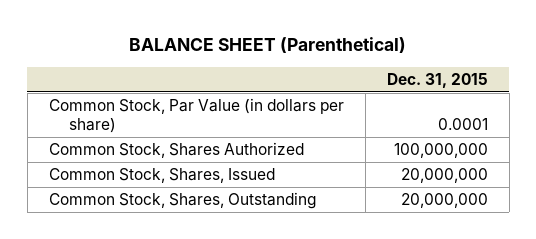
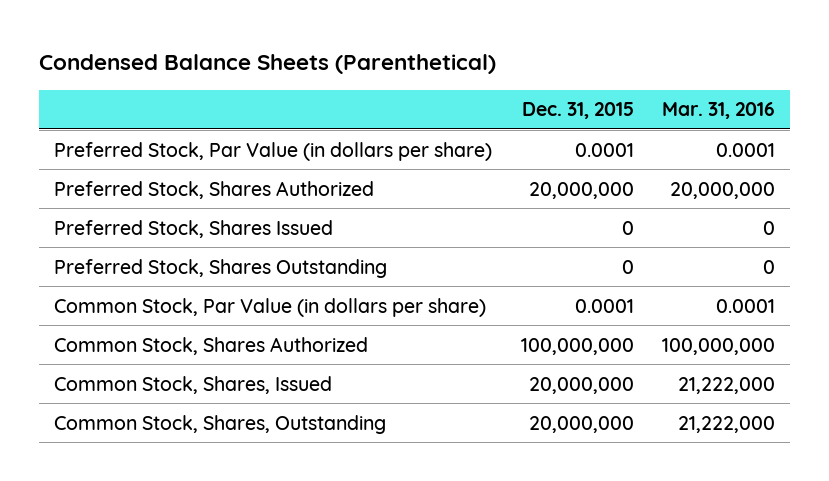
- BALANCE SHEET (Parenthetical)
+ Condensed Balance Sheets (Parenthetical)
- | Dec. 31, 2015
+ | Dec. 31, 2015 | Mar. 31, 2016
+ Preferred Stock, Par Value (in dollars per share) | 0.0001 | 0.0001
+ Preferred Stock, Shares Authorized | 20,000,000 | 20,000,000
+ Preferred Stock, Shares Issued | 0 | 0
+ Preferred Stock, Shares Outstanding | 0 | 0

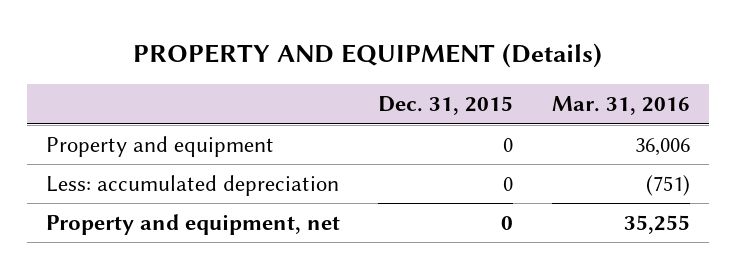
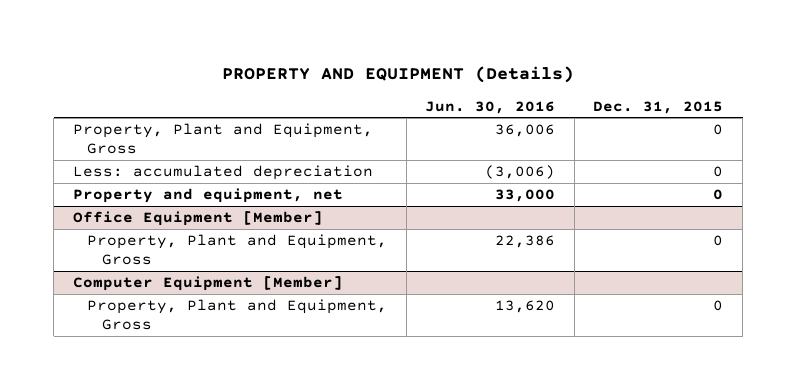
- | Dec. 31, 2015 | Mar. 31, 2016
+ | Jun. 30, 2016 | Dec. 31, 2015
- Property and equipment | 0 | 36,006
+ Property, Plant and Equipment, Gross | 36,006 | 0
+ Office Equipment [Member]
+ Property, Plant and Equipment, Gross | 22,386 | 0
+ Computer Equipment [Member]
+ Property, Plant and Equipment, Gross | 13,620 | 0

